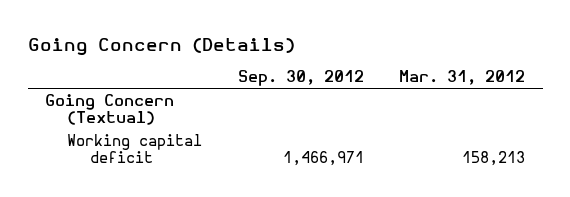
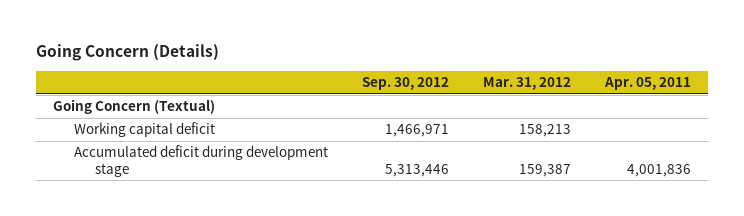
- | Sep. 30, 2012 | Mar. 31, 2012
+ | Sep. 30, 2012 | Mar. 31, 2012 | Apr. 05, 2011
+ Accumulated deficit during development stage | 5,313,446 | 159,387 | 4,001,836

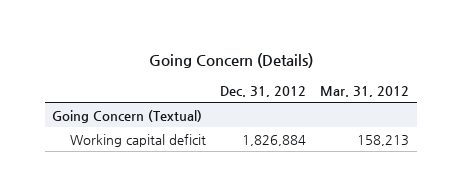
- | Sep. 30, 2012 | Mar. 31, 2012 | Apr. 05, 2011
+ | Dec. 31, 2012 | Mar. 31, 2012
- Accumulated deficit during development stage | 5,313,446 | 159,387 | 4,001,836

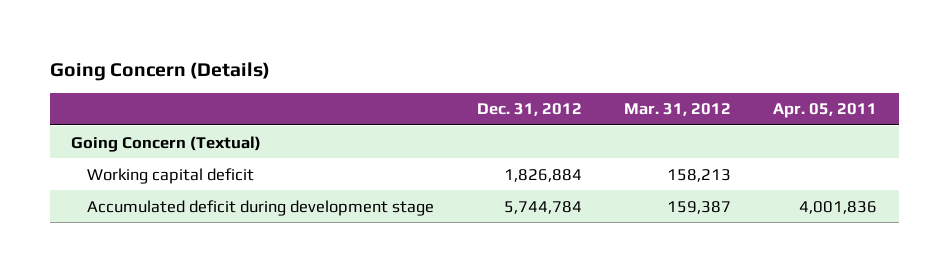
- | Dec. 31, 2012 | Mar. 31, 2012
+ | Dec. 31, 2012 | Mar. 31, 2012 | Apr. 05, 2011
+ Accumulated deficit during development stage | 5,744,784 | 159,387 | 4,001,836

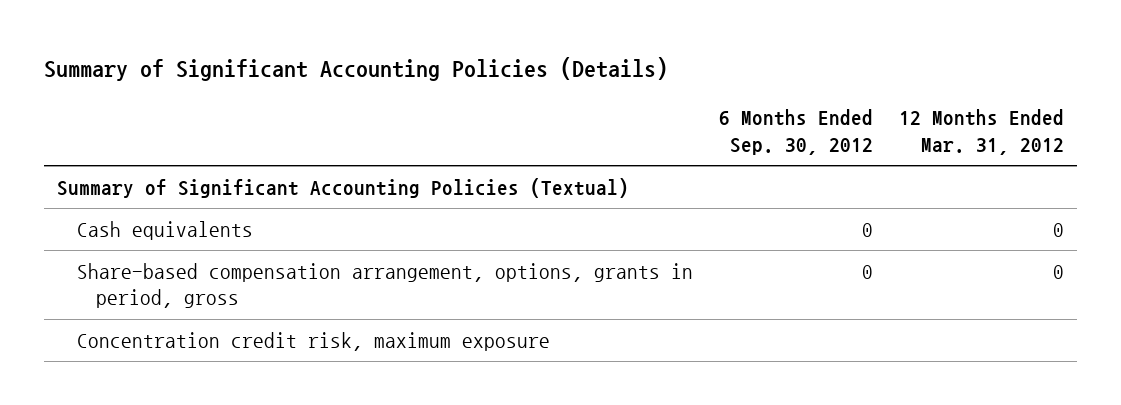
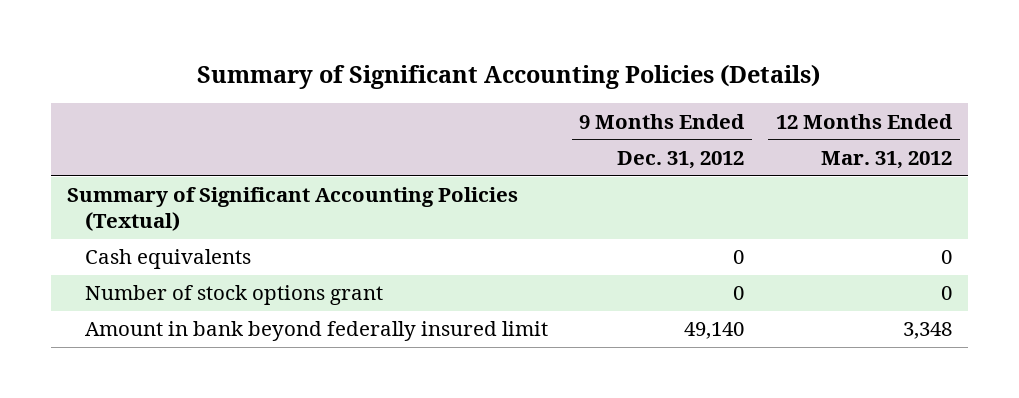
- | 6 Months Ended Sep. 30, 2012 | 12 Months Ended Mar. 31, 2012
+ | 9 Months Ended Dec. 31, 2012 | 12 Months Ended Mar. 31, 2012
- Share-based compensation arrangement, options, grants in period, gross | 0 | 0
- Concentration credit risk, maximum exposure
+ Number of stock options grant | 0 | 0
+ Amount in bank beyond federally insured limit | 49,140 | 3,348

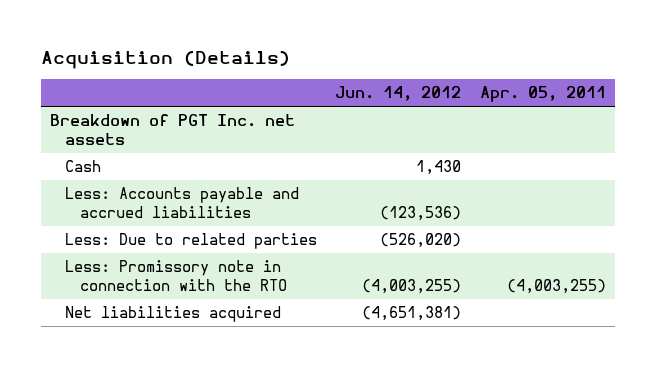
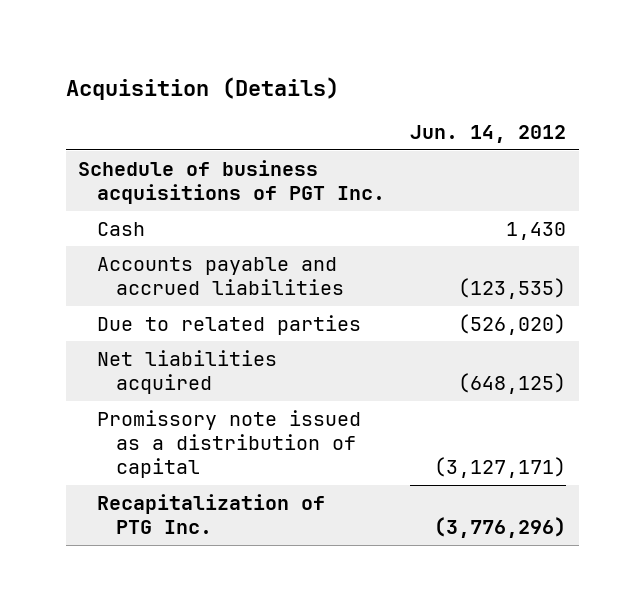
- | Jun. 14, 2012 | Apr. 05, 2011
+ | Jun. 14, 2012
- Breakdown of PGT Inc. net assets
+ Schedule of business acquisitions of PGT Inc.
- Less: Accounts payable and accrued liabilities | (123,536) |
- Less: Due to related parties | (526,020) |
- Less: Promissory note in connection with the RTO | (4,003,255) | (4,003,255)
- Net liabilities acquired | (4,651,381) |
+ Accounts payable and accrued liabilities | (123,535)
+ Due to related parties | (526,020)
+ Net liabilities acquired | (648,125)
+ Promissory note issued as a distribution of capital | (3,127,171)
+ Recapitalization of PTG Inc. | (3,776,296)

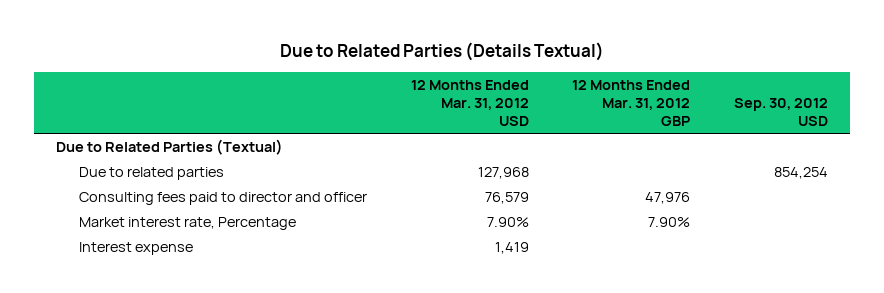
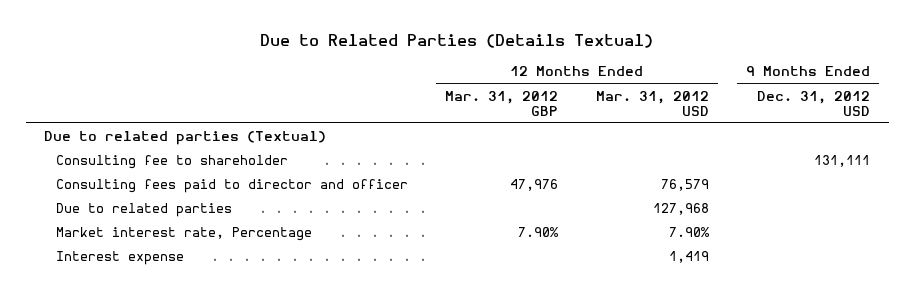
- | 12 Months Ended Mar. 31, 2012 USD | 12 Months Ended Mar. 31, 2012 GBP | Sep. 30, 2012 USD
+ | 12 Months Ended Mar. 31, 2012 GBP | 12 Months Ended Mar. 31, 2012 USD | 9 Months Ended Dec. 31, 2012 USD
- Due to Related Parties (Textual)
+ Due to related parties (Textual)
+ Consulting fee to shareholder | | | 131,111
moved down: Due to related parties | | 127,968 |

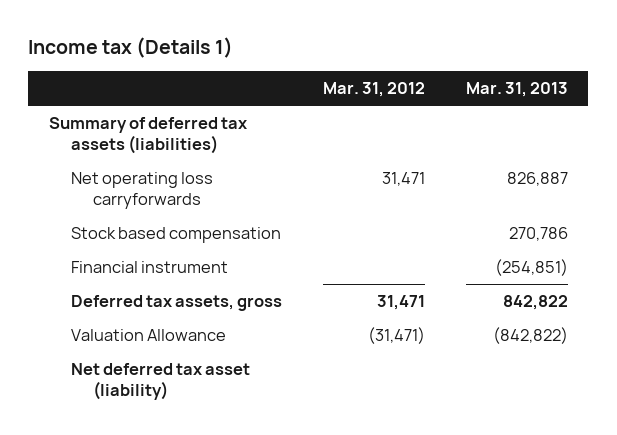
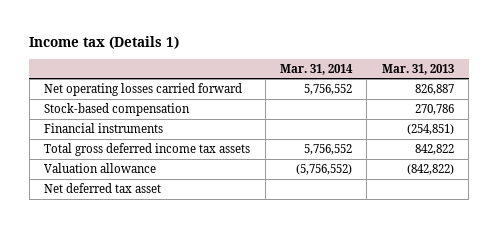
- | Mar. 31, 2012 | Mar. 31, 2013
+ | Mar. 31, 2014 | Mar. 31, 2013
- Summary of deferred tax assets (liabilities)
- Net operating loss carryforwards | 31,471 | 826,887
- Stock based compensation | | 270,786
- Financial instrument | | (254,851)
- Deferred tax assets, gross | 31,471 | 842,822
- Valuation Allowance | (31,471) | (842,822)
- Net deferred tax asset (liability)
+ Net operating losses carried forward | 5,756,552 | 826,887
+ Stock-based compensation | | 270,786
+ Financial instruments | | (254,851)
+ Total gross deferred income tax assets | 5,756,552 | 842,822
+ Valuation allowance | (5,756,552) | (842,822)
+ Net deferred tax asset

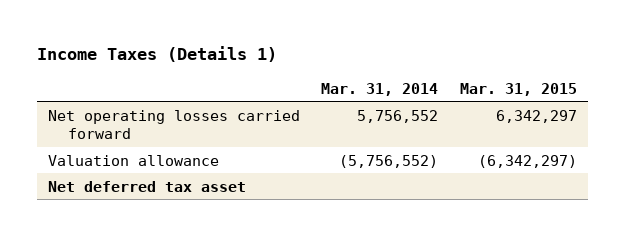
- Income tax (Details 1)
+ Income Taxes (Details 1)
- | Mar. 31, 2014 | Mar. 31, 2013
+ | Mar. 31, 2014 | Mar. 31, 2015
- Stock-based compensation | | 270,786
- Financial instruments | | (254,851)
- Total gross deferred income tax assets | 5,756,552 | 842,822

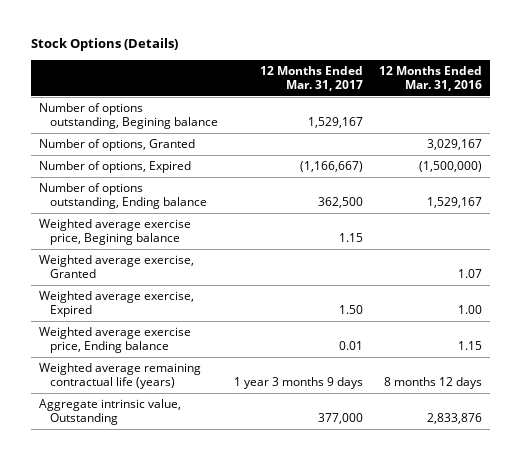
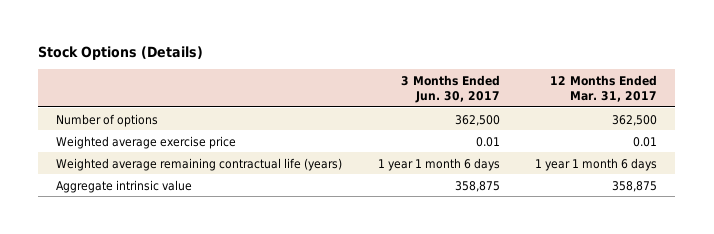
- | 12 Months Ended Mar. 31, 2017 | 12 Months Ended Mar. 31, 2016
+ | 3 Months Ended Jun. 30, 2017 | 12 Months Ended Mar. 31, 2017
- Number of options outstanding, Begining balance | 1,529,167 |
- Number of options, Granted | | 3,029,167
- Number of options, Expired | (1,166,667) | (1,500,000)
- Number of options outstanding, Ending balance | 362,500 | 1,529,167
- Weighted average exercise price, Begining balance | 1.15 |
- Weighted average exercise, Granted | | 1.07
- Weighted average exercise, Expired | 1.50 | 1.00
- Weighted average exercise price, Ending balance | 0.01 | 1.15
- Weighted average remaining contractual life (years) | 1 year 3 months 9 days | 8 months 12 days
- Aggregate intrinsic value, Outstanding | 377,000 | 2,833,876
+ Number of options | 362,500 | 362,500
+ Weighted average exercise price | 0.01 | 0.01
+ Weighted average remaining contractual life (years) | 1 year 1 month 6 days | 1 year 1 month 6 days
+ Aggregate intrinsic value | 358,875 | 358,875

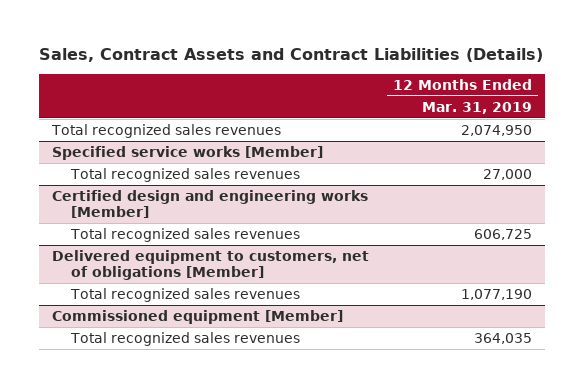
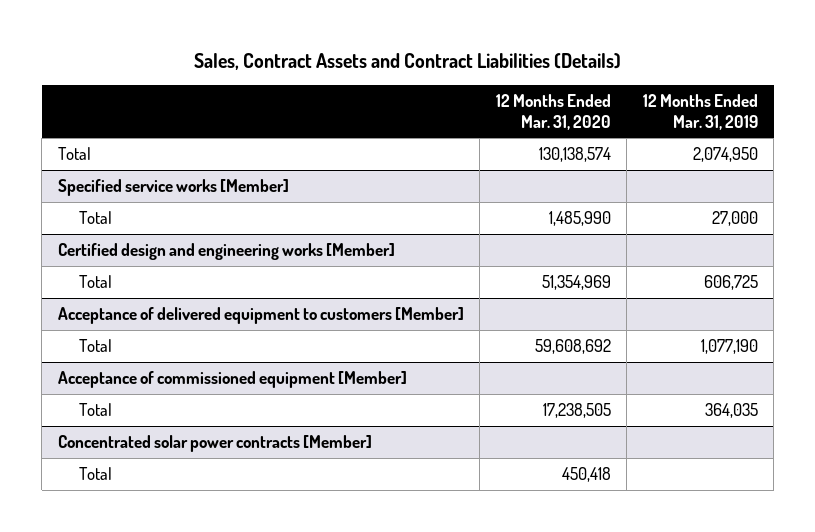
- | 12 Months Ended Mar. 31, 2019
+ | 12 Months Ended Mar. 31, 2020 | 12 Months Ended Mar. 31, 2019
- Total recognized sales revenues | 2,074,950
+ Total | 130,138,574 | 2,074,950
@ Specified service works [Member]
- Total recognized sales revenues | 27,000
+ Total | 1,485,990 | 27,000
@ Certified design and engineering works [Member]
- Total recognized sales revenues | 606,725
- Delivered equipment to customers, net of obligations [Member]
- Total recognized sales revenues | 1,077,190
- Commissioned equipment [Member]
- Total recognized sales revenues | 364,035
@ Certified design and engineering works [Member]
+ Total | 51,354,969 | 606,725
+ Acceptance of delivered equipment to customers [Member]
+ Total | 59,608,692 | 1,077,190
+ Acceptance of commissioned equipment [Member]
+ Total | 17,238,505 | 364,035
+ Concentrated solar power contracts [Member]
+ Total | 450,418 |

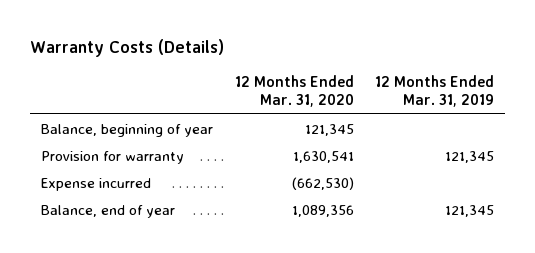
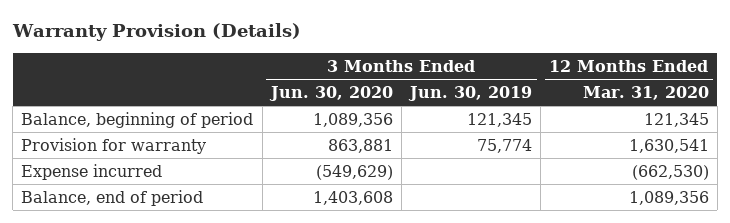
- Warranty Costs (Details)
+ Warranty Provision (Details)
- | 12 Months Ended Mar. 31, 2020 | 12 Months Ended Mar. 31, 2019
+ | 3 Months Ended Jun. 30, 2020 | 3 Months Ended Jun. 30, 2019 | 12 Months Ended Mar. 31, 2020
- Balance, beginning of year | 121,345 |
+ Balance, beginning of period | 1,089,356 | 121,345 | 121,345
- Balance, end of year | 1,089,356 | 121,345
+ Balance, end of period | 1,403,608 | | 1,089,356

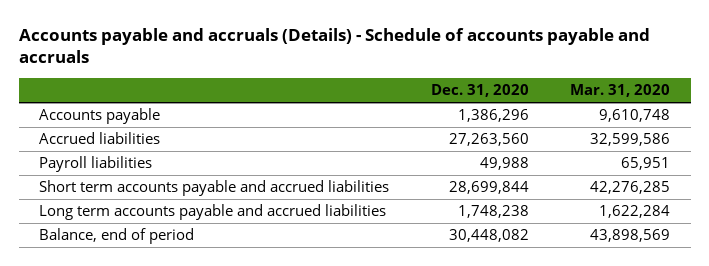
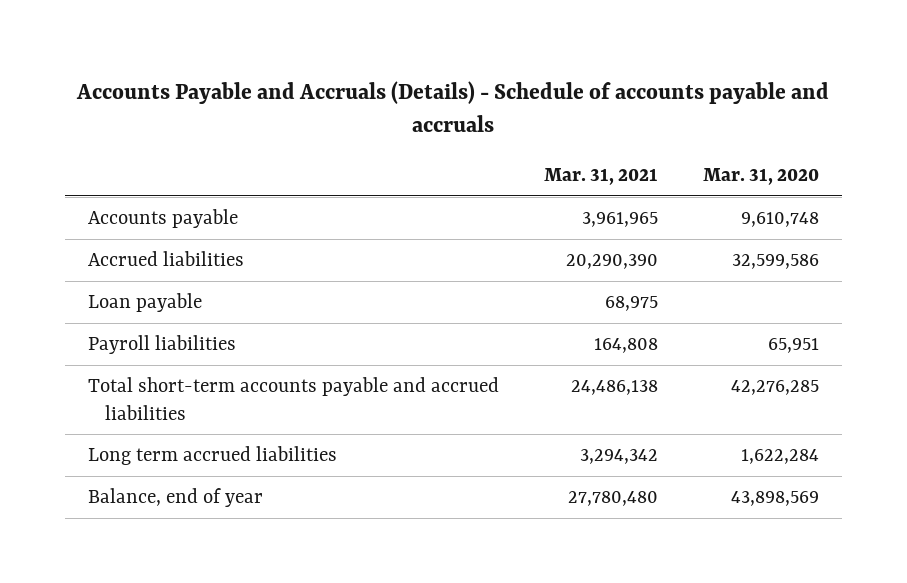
- Accounts payable and accruals (Details) - Schedule of accounts payable and accruals
+ Accounts Payable and Accruals (Details) - Schedule of accounts payable and accruals
- | Dec. 31, 2020 | Mar. 31, 2020
+ | Mar. 31, 2021 | Mar. 31, 2020
+ Loan payable | 68,975 |
- Short term accounts payable and accrued liabilities | 28,699,844 | 42,276,285
- Long term accounts payable and accrued liabilities | 1,748,238 | 1,622,284
- Balance, end of period | 30,448,082 | 43,898,569
+ Total short-term accounts payable and accrued liabilities | 24,486,138 | 42,276,285
+ Long term accrued liabilities | 3,294,342 | 1,622,284
+ Balance, end of year | 27,780,480 | 43,898,569

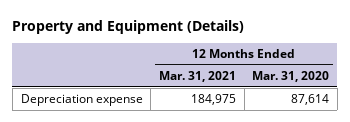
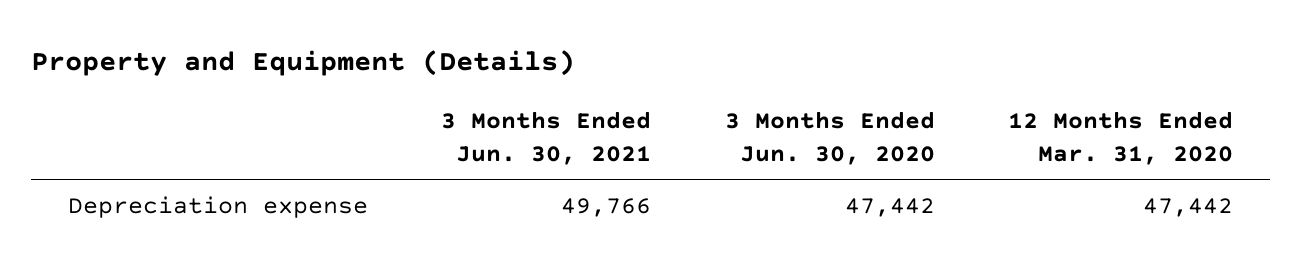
- | 12 Months Ended Mar. 31, 2021 | 12 Months Ended Mar. 31, 2020
+ | 3 Months Ended Jun. 30, 2021 | 3 Months Ended Jun. 30, 2020 | 12 Months Ended Mar. 31, 2020
- Depreciation expense | 184,975 | 87,614
+ Depreciation expense | 49,766 | 47,442 | 47,442

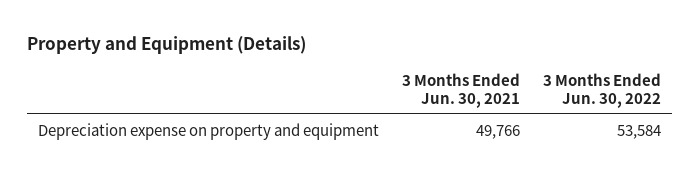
- | 3 Months Ended Jun. 30, 2021 | 3 Months Ended Jun. 30, 2020 | 12 Months Ended Mar. 31, 2020
+ | 3 Months Ended Jun. 30, 2021 | 3 Months Ended Jun. 30, 2022
- Depreciation expense | 49,766 | 47,442 | 47,442
+ Depreciation expense on property and equipment | 49,766 | 53,584

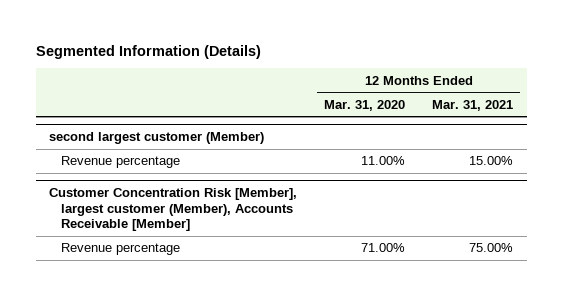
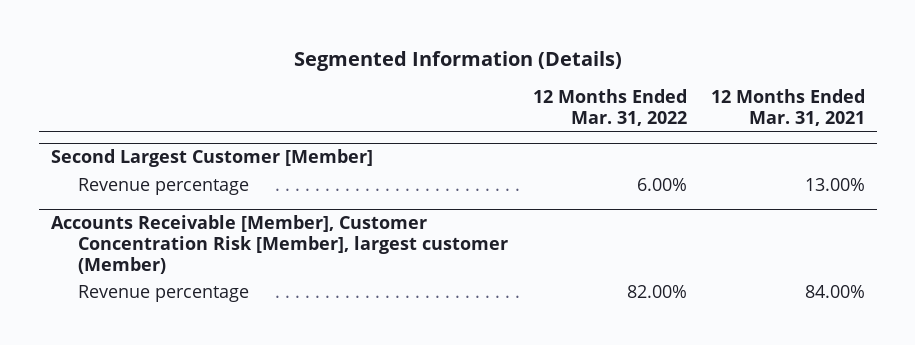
- | 12 Months Ended Mar. 31, 2020 | 12 Months Ended Mar. 31, 2021
+ | 12 Months Ended Mar. 31, 2022 | 12 Months Ended Mar. 31, 2021
- second largest customer (Member)
- Revenue percentage | 11.00% | 15.00%
- Customer Concentration Risk [Member], largest customer (Member), Accounts Receivable [Member]
- Revenue percentage | 71.00% | 75.00%
+ Second Largest Customer [Member]
+ Revenue percentage | 6.00% | 13.00%
+ Accounts Receivable [Member], Customer Concentration Risk [Member], largest customer (Member)
+ Revenue percentage | 82.00% | 84.00%

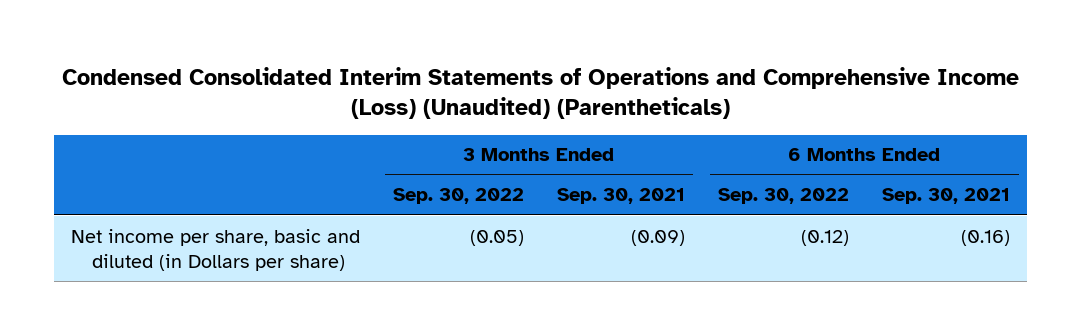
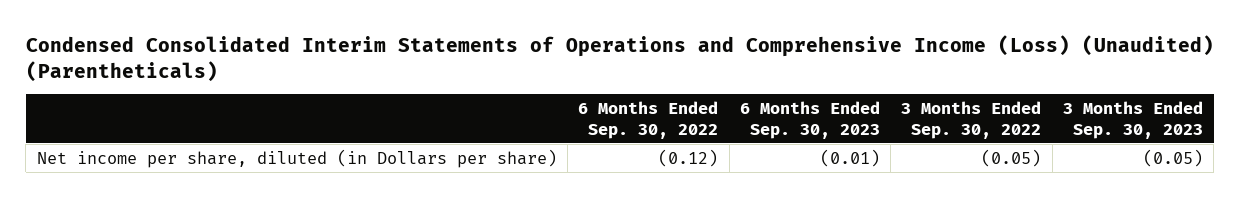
- | 3 Months Ended Sep. 30, 2022 | 3 Months Ended Sep. 30, 2021 | 6 Months Ended Sep. 30, 2022 | 6 Months Ended Sep. 30, 2021
+ | 6 Months Ended Sep. 30, 2022 | 6 Months Ended Sep. 30, 2023 | 3 Months Ended Sep. 30, 2022 | 3 Months Ended Sep. 30, 2023
- Net income per share, basic and diluted (in Dollars per share) | (0.05) | (0.09) | (0.12) | (0.16)
+ Net income per share, diluted (in Dollars per share) | (0.12) | (0.01) | (0.05) | (0.05)

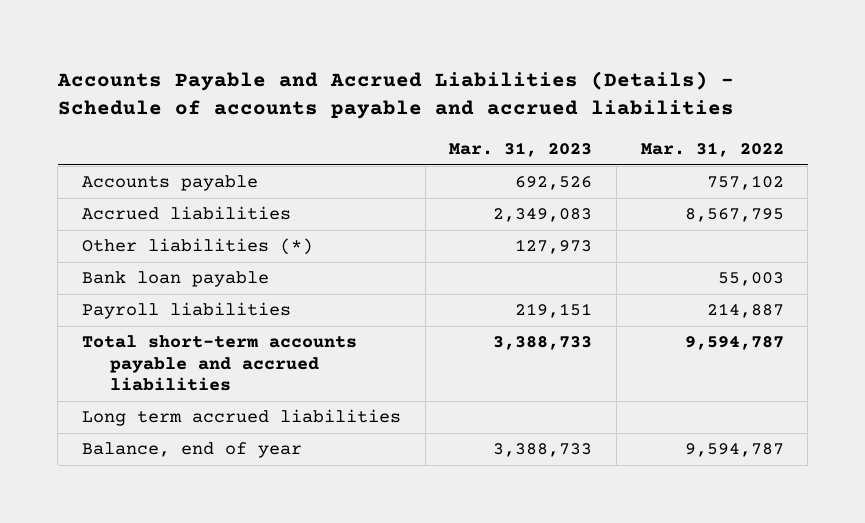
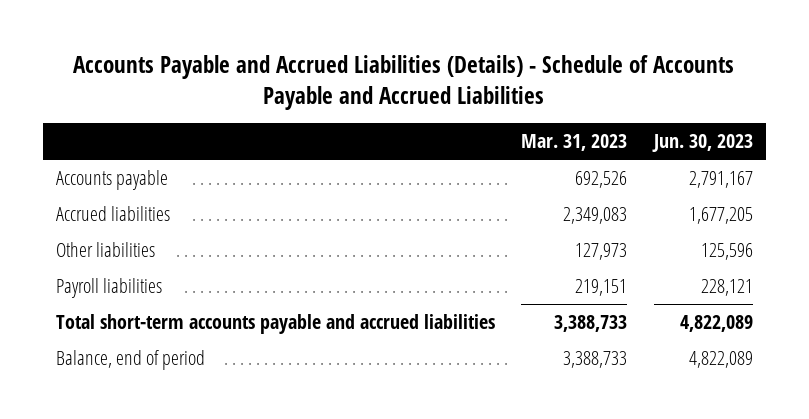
- Accounts Payable and Accrued Liabilities (Details) - Schedule of accounts payable and accrued liabilities
+ Accounts Payable and Accrued Liabilities (Details) - Schedule of Accounts Payable and Accrued Liabilities
- | Mar. 31, 2023 | Mar. 31, 2022
+ | Mar. 31, 2023 | Jun. 30, 2023
- Other liabilities (*) | 127,973 |
- Bank loan payable | | 55,003
+ Other liabilities | 127,973 | 125,596
- Long term accrued liabilities
- Balance, end of year | 3,388,733 | 9,594,787
+ Balance, end of period | 3,388,733 | 4,822,089

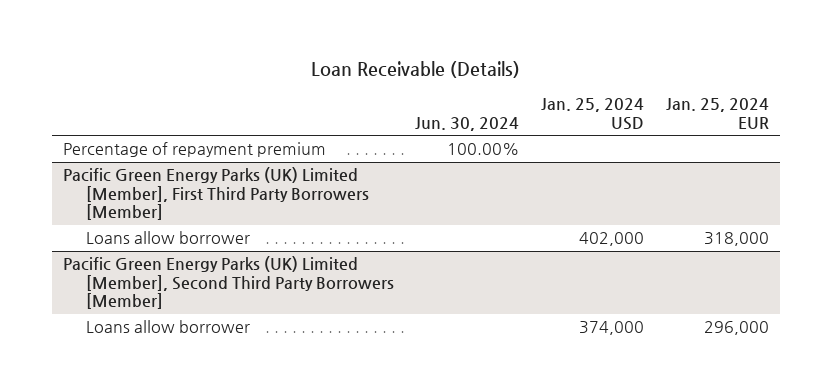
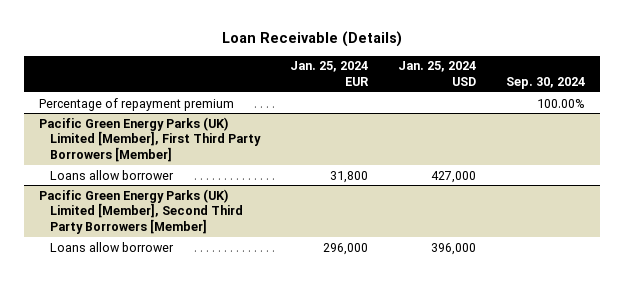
- | Jun. 30, 2024 | Jan. 25, 2024 USD | Jan. 25, 2024 EUR
+ | Jan. 25, 2024 EUR | Jan. 25, 2024 USD | Sep. 30, 2024
@ Pacific Green Energy Parks (UK) Limited [Member], First Third Party Borrowers [Member]
- Loans allow borrower | | 402,000 | 318,000
+ Loans allow borrower | 31,800 | 427,000 |
@ Pacific Green Energy Parks (UK) Limited [Member], Second Third Party Borrowers [Member]
- Loans allow borrower | | 374,000 | 296,000
+ Loans allow borrower | 296,000 | 396,000 |

